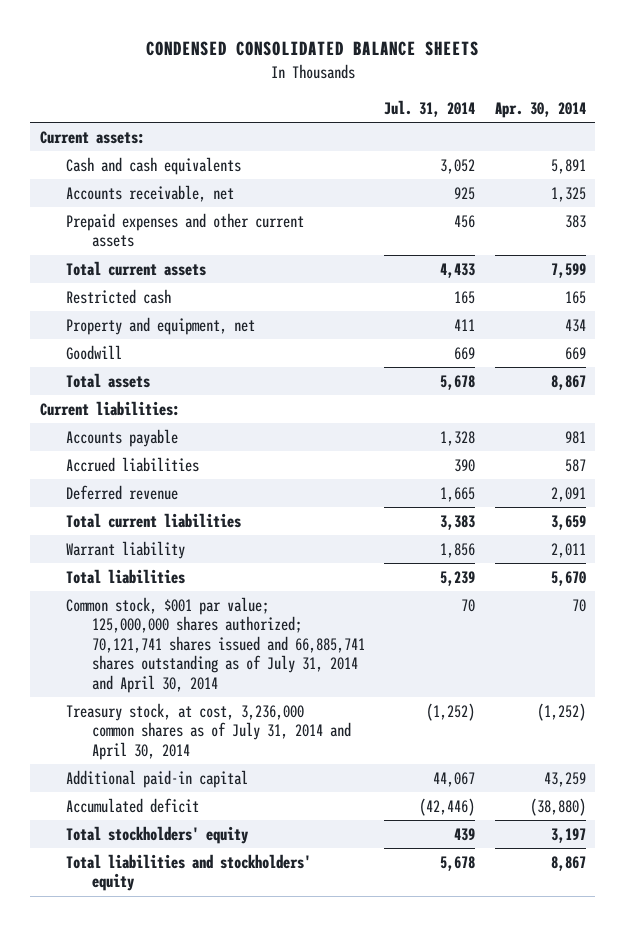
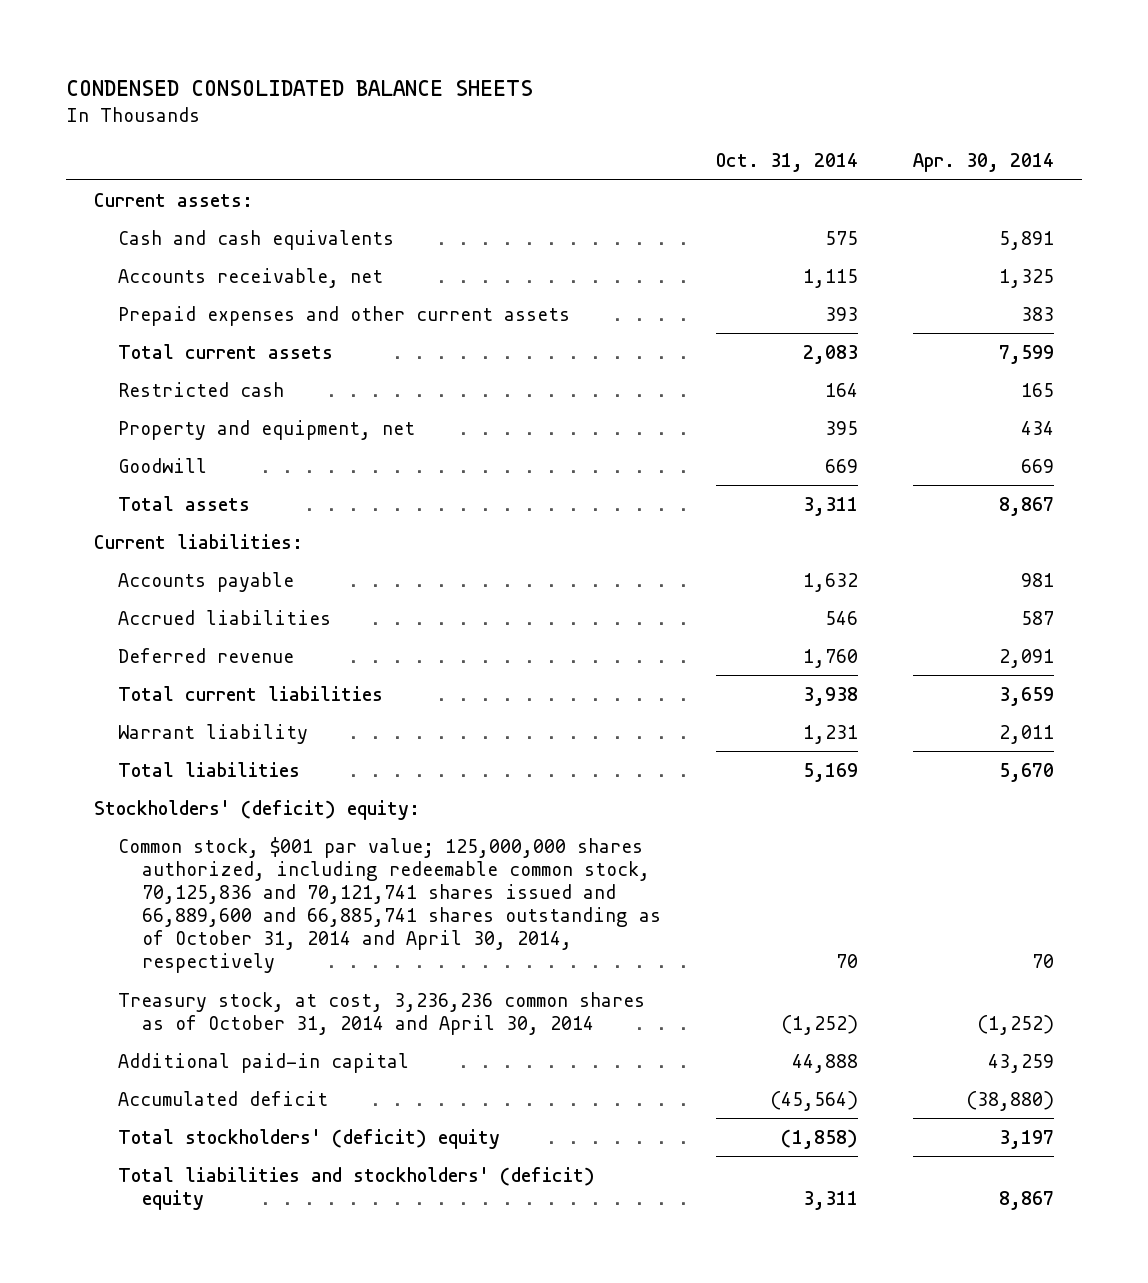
- | Jul. 31, 2014 | Apr. 30, 2014
+ | Oct. 31, 2014 | Apr. 30, 2014
- Common stock, $001 par value; 125,000,000 shares authorized; 70,121,741 shares issued and 66,885,741 shares outstanding as of July 31, 2014 and April 30, 2014 | 70 | 70
- Treasury stock, at cost, 3,236,000 common shares as of July 31, 2014 and April 30, 2014 | (1,252) | (1,252)
+ Stockholders' (deficit) equity:
+ Common stock, $001 par value; 125,000,000 shares authorized, including redeemable common stock, 70,125,836 and 70,121,741 shares issued and 66,889,600 and 66,885,741 shares outstanding as of October 31, 2014 and April 30, 2014, respectively | 70 | 70
+ Treasury stock, at cost, 3,236,236 common shares as of October 31, 2014 and April 30, 2014 | (1,252) | (1,252)
- Total stockholders' equity | 439 | 3,197
- Total liabilities and stockholders' equity | 5,678 | 8,867
+ Total stockholders' (deficit) equity | (1,858) | 3,197
+ Total liabilities and stockholders' (deficit) equity | 3,311 | 8,867

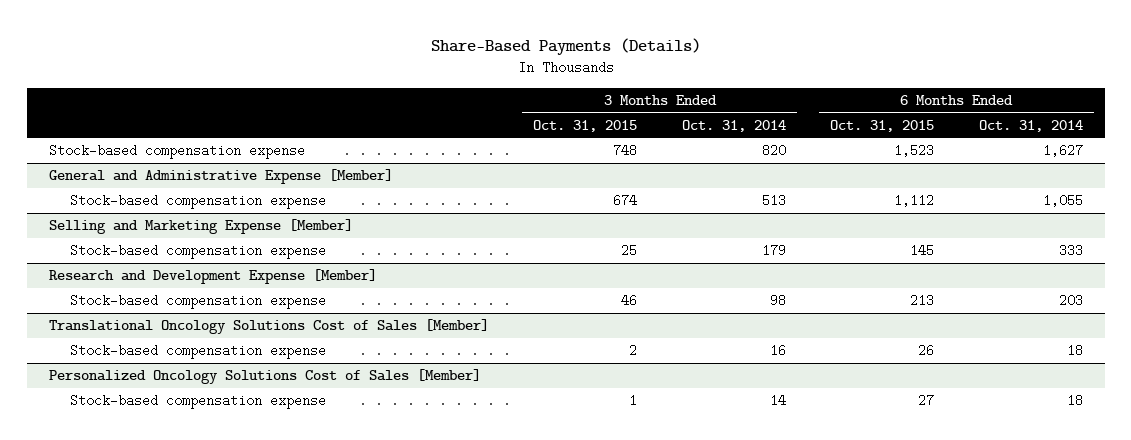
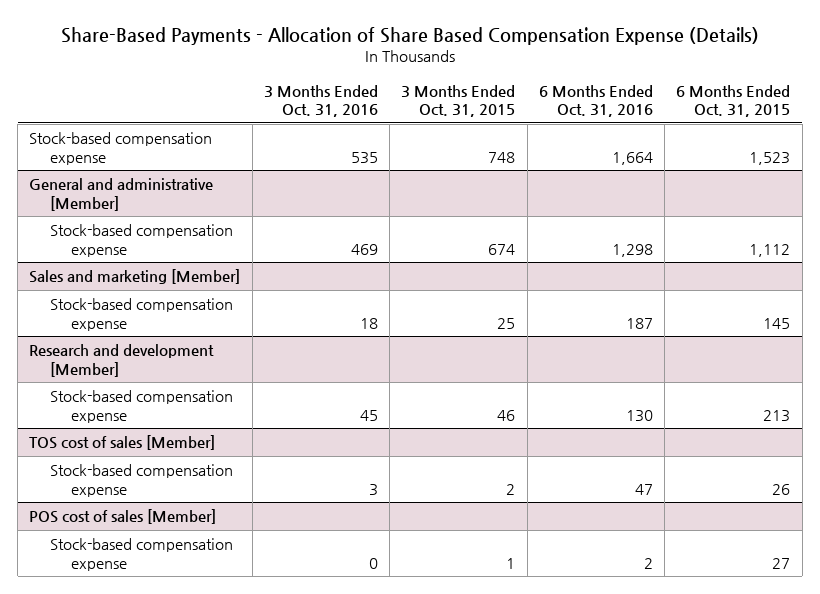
- Share-Based Payments (Details)
+ Share-Based Payments - Allocation of Share Based Compensation Expense (Details)
- | 3 Months Ended Oct. 31, 2015 | 3 Months Ended Oct. 31, 2014 | 6 Months Ended Oct. 31, 2015 | 6 Months Ended Oct. 31, 2014
+ | 3 Months Ended Oct. 31, 2016 | 3 Months Ended Oct. 31, 2015 | 6 Months Ended Oct. 31, 2016 | 6 Months Ended Oct. 31, 2015
- General and Administrative Expense [Member]
+ General and administrative [Member]
- Selling and Marketing Expense [Member]
+ Sales and marketing [Member]
- Research and Development Expense [Member]
+ Research and development [Member]
- Translational Oncology Solutions Cost of Sales [Member]
+ TOS cost of sales [Member]
- Personalized Oncology Solutions Cost of Sales [Member]
+ POS cost of sales [Member]

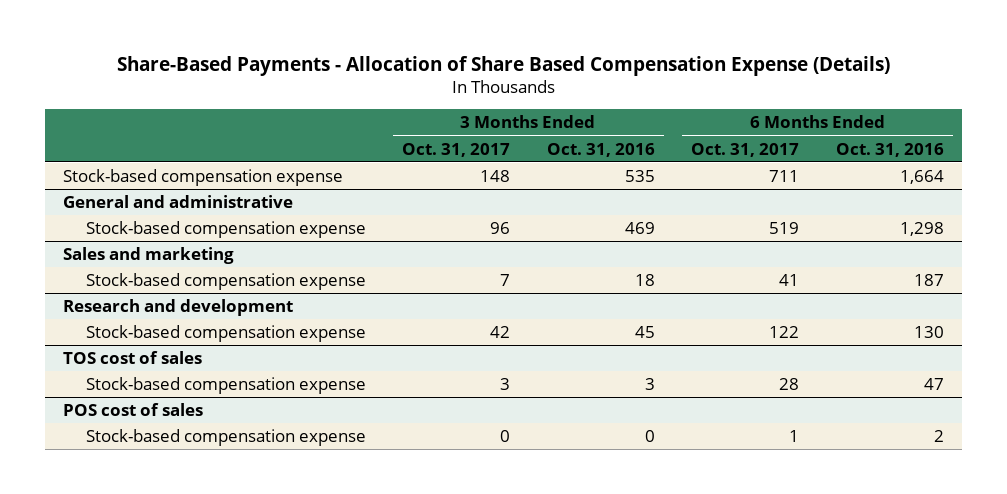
- | 3 Months Ended Oct. 31, 2016 | 3 Months Ended Oct. 31, 2015 | 6 Months Ended Oct. 31, 2016 | 6 Months Ended Oct. 31, 2015
+ | 3 Months Ended Oct. 31, 2017 | 3 Months Ended Oct. 31, 2016 | 6 Months Ended Oct. 31, 2017 | 6 Months Ended Oct. 31, 2016
- General and administrative [Member]
+ General and administrative
- Sales and marketing [Member]
+ Sales and marketing
- Research and development [Member]
+ Research and development
- TOS cost of sales [Member]
+ TOS cost of sales
- POS cost of sales [Member]
+ POS cost of sales

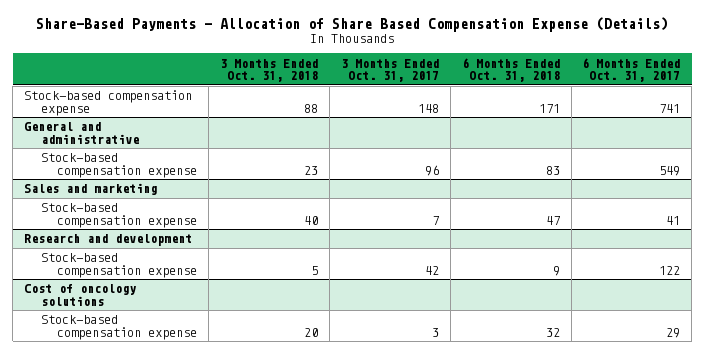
- | 3 Months Ended Oct. 31, 2017 | 3 Months Ended Oct. 31, 2016 | 6 Months Ended Oct. 31, 2017 | 6 Months Ended Oct. 31, 2016
+ | 3 Months Ended Oct. 31, 2018 | 3 Months Ended Oct. 31, 2017 | 6 Months Ended Oct. 31, 2018 | 6 Months Ended Oct. 31, 2017
- Stock-based compensation expense | 148 | 535 | 711 | 1,664
+ Stock-based compensation expense | 88 | 148 | 171 | 741
@ General and administrative
- Stock-based compensation expense | 96 | 469 | 519 | 1,298
+ Stock-based compensation expense | 23 | 96 | 83 | 549
- TOS cost of sales
- Stock-based compensation expense | 3 | 3 | 28 | 47
- POS cost of sales
- Stock-based compensation expense | 0 | 0 | 1 | 2
+ Cost of oncology solutions
+ Stock-based compensation expense | 20 | 3 | 32 | 29

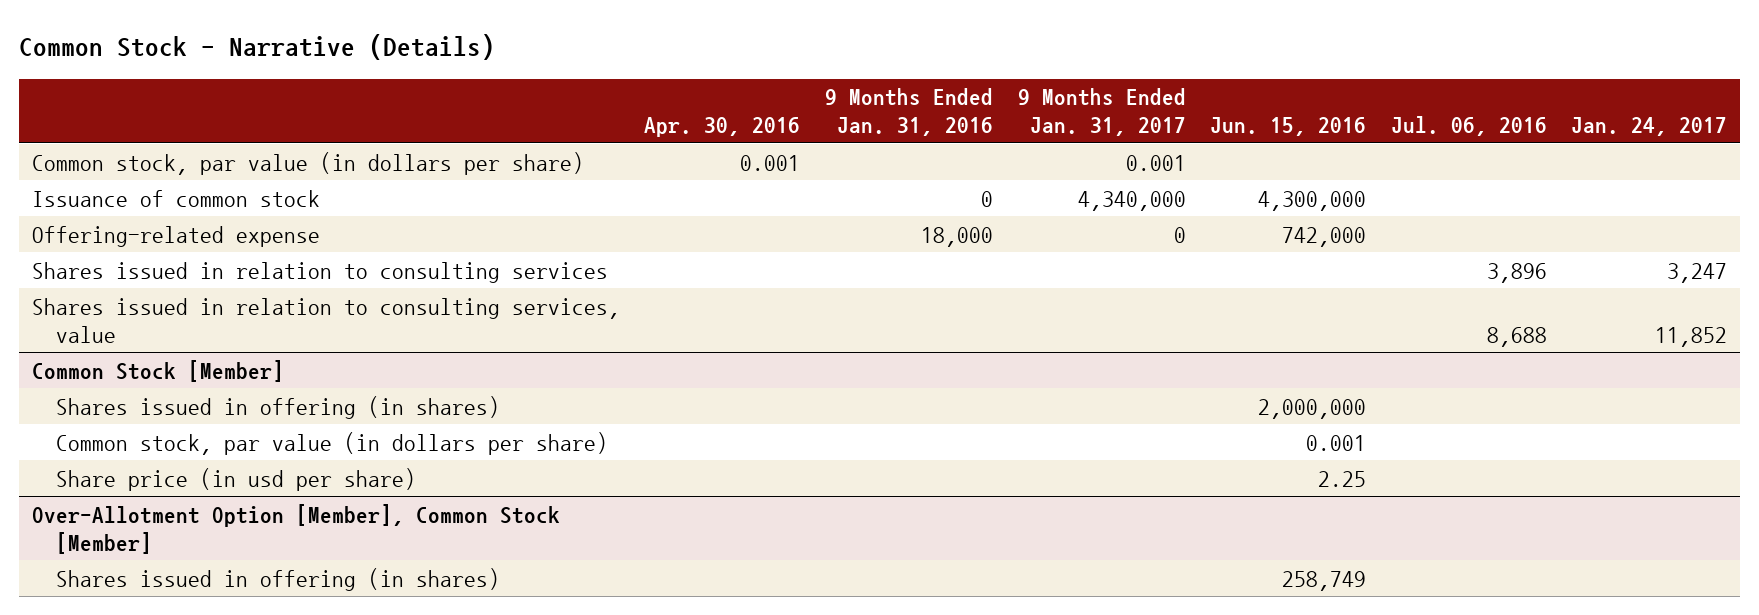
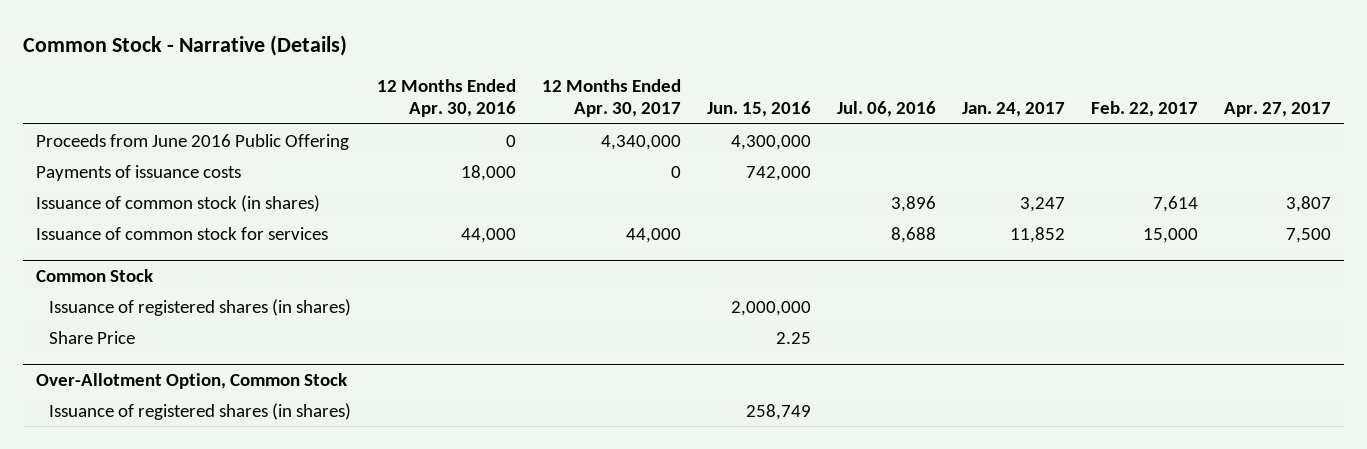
- | Apr. 30, 2016 | 9 Months Ended Jan. 31, 2016 | 9 Months Ended Jan. 31, 2017 | Jun. 15, 2016 | Jul. 06, 2016 | Jan. 24, 2017
+ | 12 Months Ended Apr. 30, 2016 | 12 Months Ended Apr. 30, 2017 | Jun. 15, 2016 | Jul. 06, 2016 | Jan. 24, 2017 | Feb. 22, 2017 | Apr. 27, 2017
- Common stock, par value (in dollars per share) | 0.001 | | 0.001 | | |
- Issuance of common stock | | 0 | 4,340,000 | 4,300,000 | |
- Offering-related expense | | 18,000 | 0 | 742,000 | |
- Shares issued in relation to consulting services | | | | | 3,896 | 3,247
- Shares issued in relation to consulting services, value | | | | | 8,688 | 11,852
- Common Stock [Member]
- Shares issued in offering (in shares) | | | | 2,000,000 | |
- Common stock, par value (in dollars per share) | | | | 0.001 | |
- Share price (in usd per share) | | | | 2.25 | |
- Over-Allotment Option [Member], Common Stock [Member]
- Shares issued in offering (in shares) | | | | 258,749 | |
+ Proceeds from June 2016 Public Offering | 0 | 4,340,000 | 4,300,000 | | | |
+ Payments of issuance costs | 18,000 | 0 | 742,000 | | | |
+ Issuance of common stock (in shares) | | | | 3,896 | 3,247 | 7,614 | 3,807
+ Issuance of common stock for services | 44,000 | 44,000 | | 8,688 | 11,852 | 15,000 | 7,500
+ Common Stock
+ Issuance of registered shares (in shares) | | | 2,000,000 | | | |
+ Share Price | | | 2.25 | | | |
+ Over-Allotment Option, Common Stock
+ Issuance of registered shares (in shares) | | | 258,749 | | | |

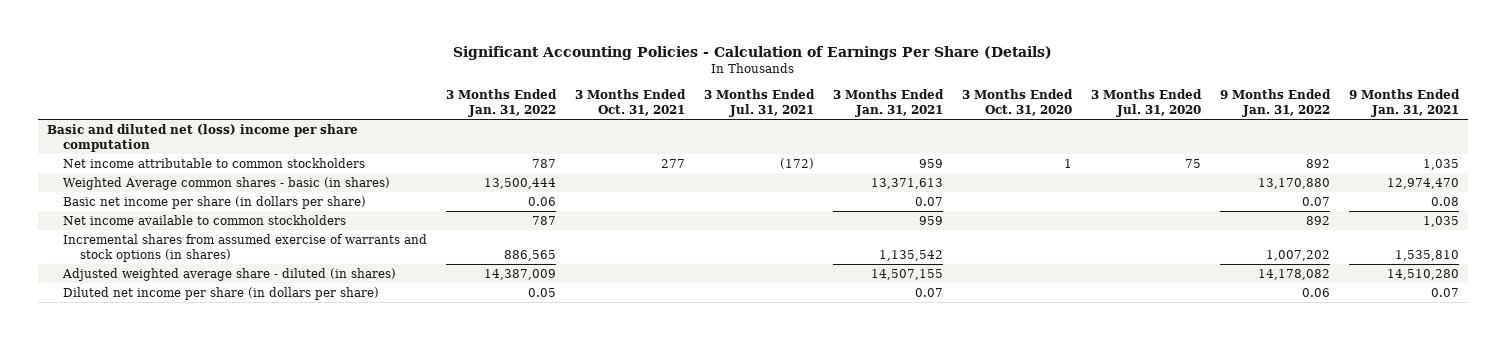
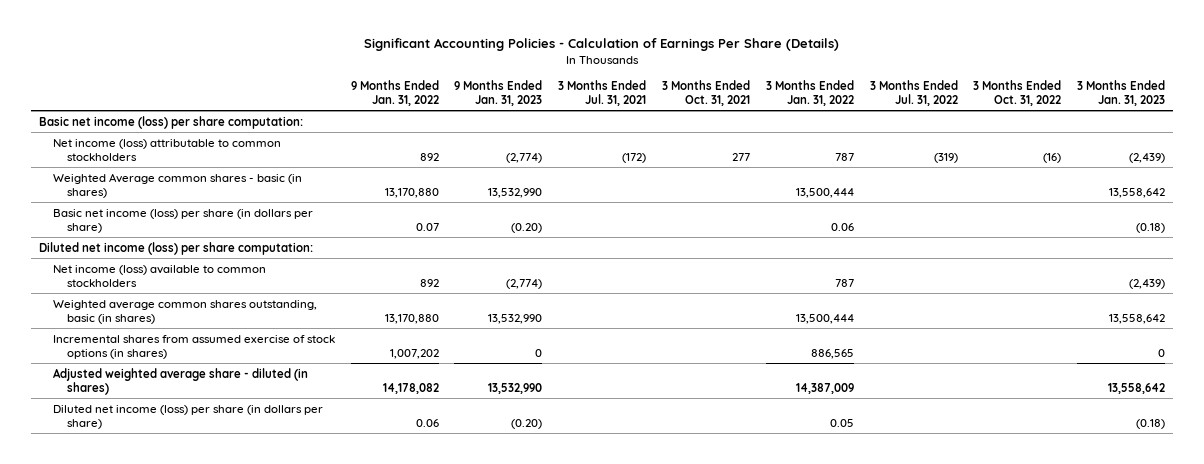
- | 3 Months Ended Jan. 31, 2022 | 3 Months Ended Oct. 31, 2021 | 3 Months Ended Jul. 31, 2021 | 3 Months Ended Jan. 31, 2021 | 3 Months Ended Oct. 31, 2020 | 3 Months Ended Jul. 31, 2020 | 9 Months Ended Jan. 31, 2022 | 9 Months Ended Jan. 31, 2021
+ | 9 Months Ended Jan. 31, 2022 | 9 Months Ended Jan. 31, 2023 | 3 Months Ended Jul. 31, 2021 | 3 Months Ended Oct. 31, 2021 | 3 Months Ended Jan. 31, 2022 | 3 Months Ended Jul. 31, 2022 | 3 Months Ended Oct. 31, 2022 | 3 Months Ended Jan. 31, 2023
- Basic and diluted net (loss) income per share computation
- Net income attributable to common stockholders | 787 | 277 | (172) | 959 | 1 | 75 | 892 | 1,035
+ Basic net income (loss) per share computation:
+ Net income (loss) attributable to common stockholders | 892 | (2,774) | (172) | 277 | 787 | (319) | (16) | (2,439)
- Basic net income per share (in dollars per share) | 0.06 | | | 0.07 | | | 0.07 | 0.08
- Net income available to common stockholders | 787 | | | 959 | | | 892 | 1,035
- Incremental shares from assumed exercise of warrants and stock options (in shares) | 886,565 | | | 1,135,542 | | | 1,007,202 | 1,535,810
+ Basic net income (loss) per share (in dollars per share) | 0.07 | (0.20) | | | 0.06 | | | (0.18)
+ Diluted net income (loss) per share computation:
+ Net income (loss) available to common stockholders | 892 | (2,774) | | | 787 | | | (2,439)
+ Weighted average common shares outstanding, basic (in shares) | 13,170,880 | 13,532,990 | | | 13,500,444 | | | 13,558,642
+ Incremental shares from assumed exercise of stock options (in shares) | 1,007,202 | 0 | | | 886,565 | | | 0
- Diluted net income per share (in dollars per share) | 0.05 | | | 0.07 | | | 0.06 | 0.07
+ Diluted net income (loss) per share (in dollars per share) | 0.06 | (0.20) | | | 0.05 | | | (0.18)

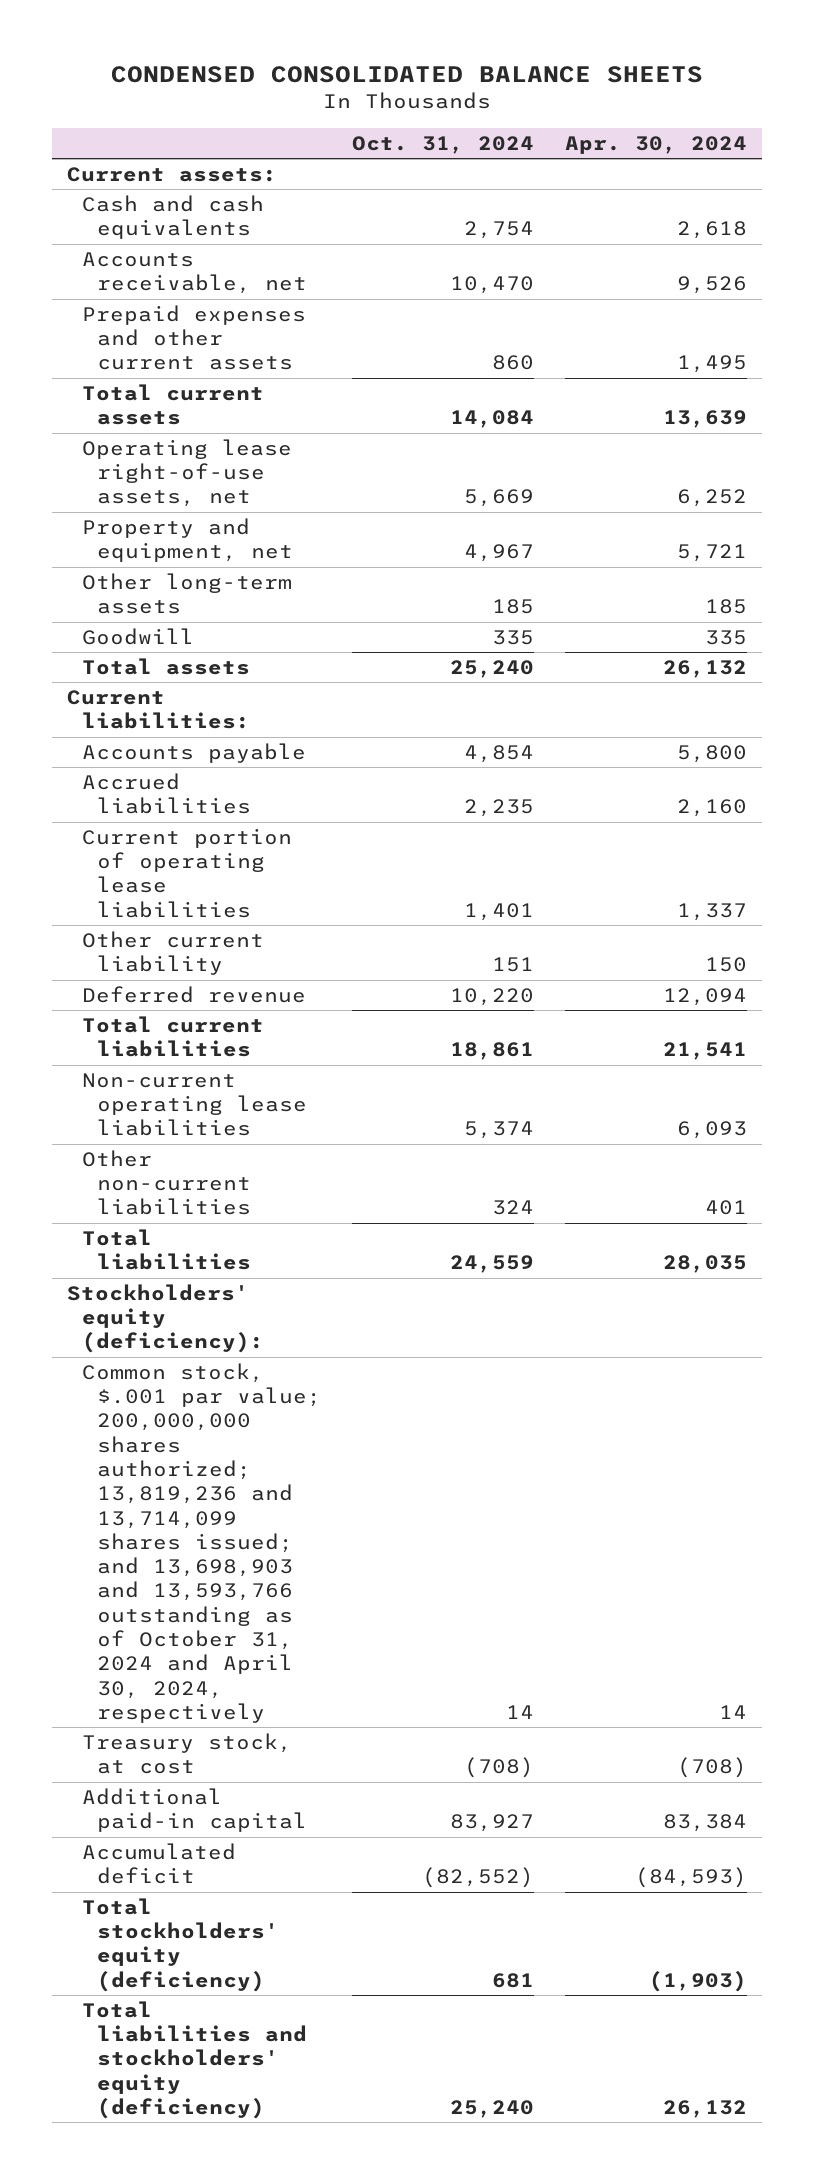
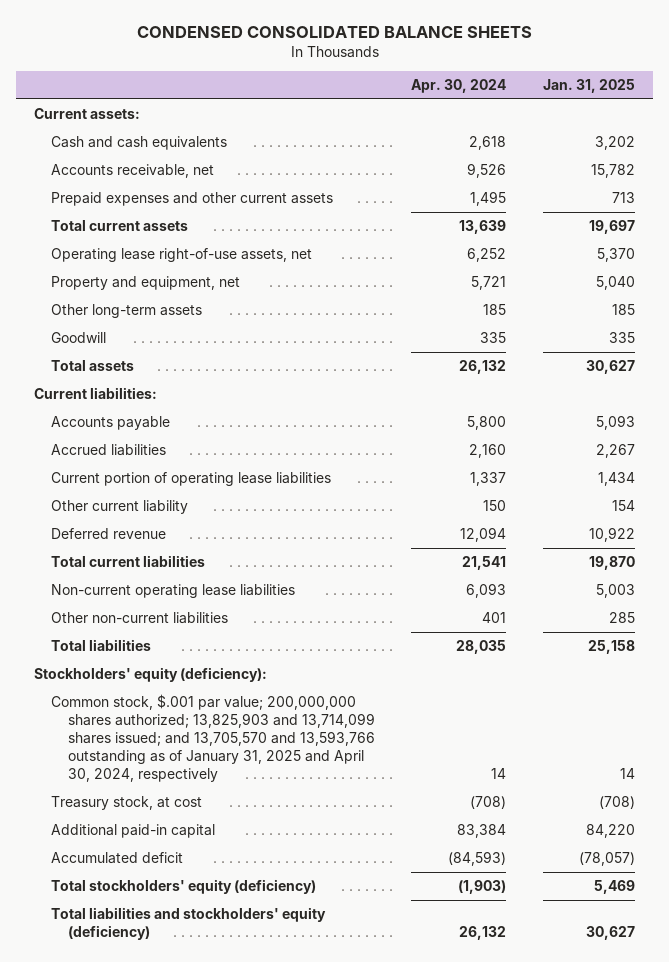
- | Oct. 31, 2024 | Apr. 30, 2024
+ | Apr. 30, 2024 | Jan. 31, 2025
- Common stock, $.001 par value; 200,000,000 shares authorized; 13,819,236 and 13,714,099 shares issued; and 13,698,903 and 13,593,766 outstanding as of October 31, 2024 and April 30, 2024, respectively | 14 | 14
+ Common stock, $.001 par value; 200,000,000 shares authorized; 13,825,903 and 13,714,099 shares issued; and 13,705,570 and 13,593,766 outstanding as of January 31, 2025 and April 30, 2024, respectively | 14 | 14

